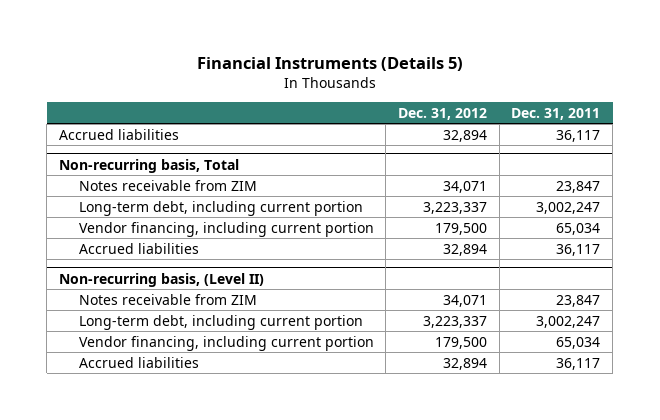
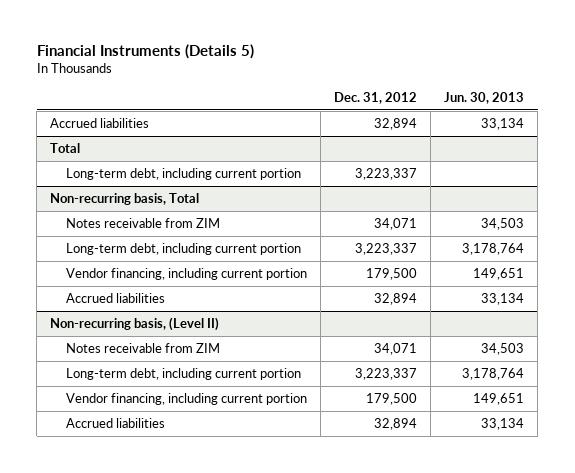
- | Dec. 31, 2012 | Dec. 31, 2011
+ | Dec. 31, 2012 | Jun. 30, 2013
+ Total
+ Long-term debt, including current portion | 3,223,337 |

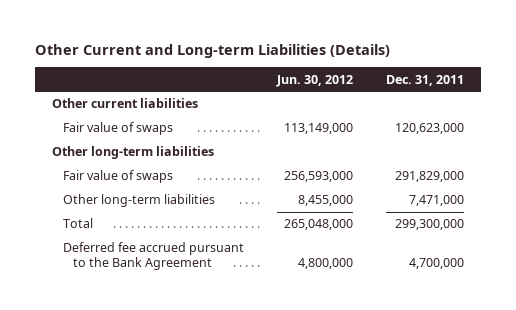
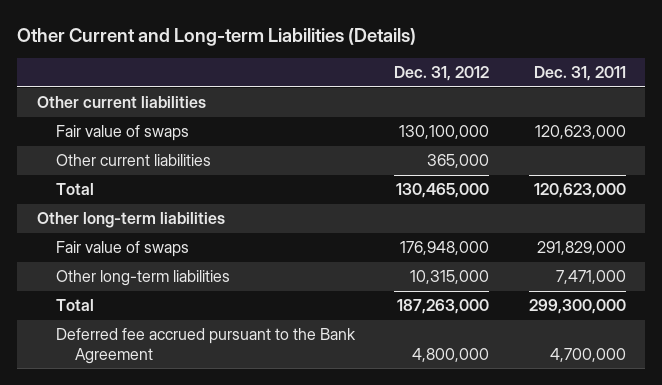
- | Jun. 30, 2012 | Dec. 31, 2011
+ | Dec. 31, 2012 | Dec. 31, 2011
+ Other current liabilities | 365,000 |
+ Total | 130,465,000 | 120,623,000

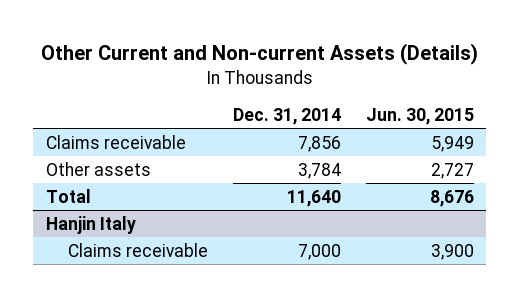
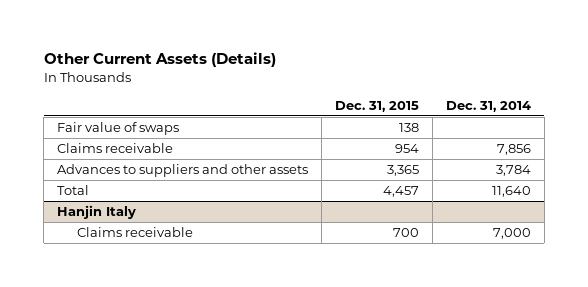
- Other Current and Non-current Assets (Details)
+ Other Current Assets (Details)
- | Dec. 31, 2014 | Jun. 30, 2015
+ | Dec. 31, 2015 | Dec. 31, 2014
+ Fair value of swaps | 138 |
- Other assets | 3,784 | 2,727
+ Advances to suppliers and other assets | 3,365 | 3,784

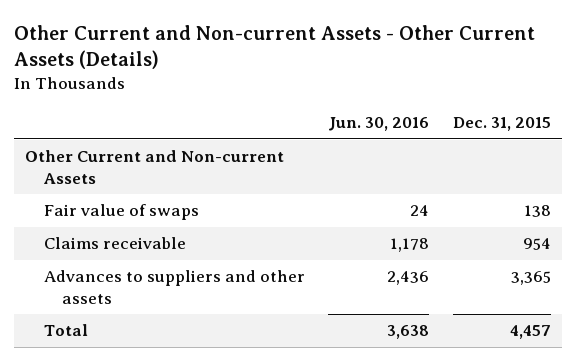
- Other Current Assets (Details)
+ Other Current and Non-current Assets - Other Current Assets (Details)
- | Dec. 31, 2015 | Dec. 31, 2014
+ | Jun. 30, 2016 | Dec. 31, 2015
+ Other Current and Non-current Assets
- Hanjin Italy
- Claims receivable | 700 | 7,000

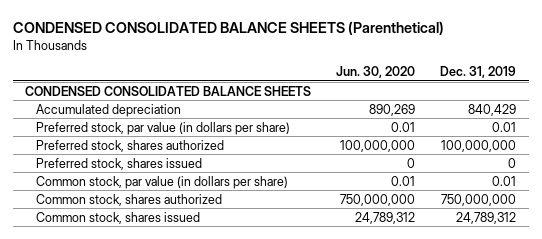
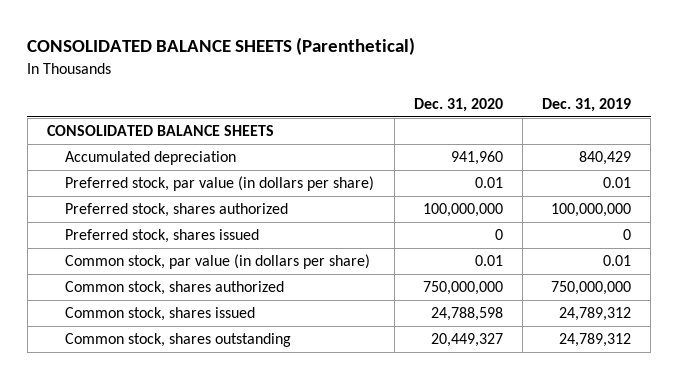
- CONDENSED CONSOLIDATED BALANCE SHEETS (Parenthetical)
+ CONSOLIDATED BALANCE SHEETS (Parenthetical)
- | Jun. 30, 2020 | Dec. 31, 2019
+ | Dec. 31, 2020 | Dec. 31, 2019
- CONDENSED CONSOLIDATED BALANCE SHEETS
+ CONSOLIDATED BALANCE SHEETS
+ Common stock, shares outstanding | 20,449,327 | 24,789,312

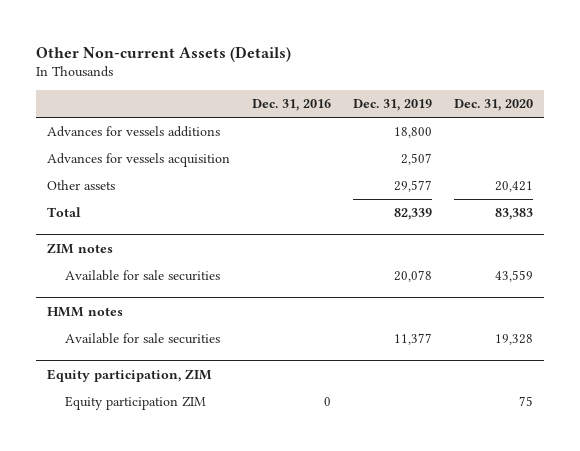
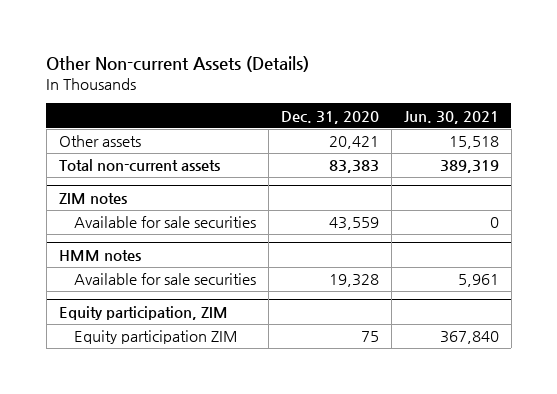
- | Dec. 31, 2016 | Dec. 31, 2019 | Dec. 31, 2020
+ | Dec. 31, 2020 | Jun. 30, 2021
- Advances for vessels additions | | 18,800 |
- Advances for vessels acquisition | | 2,507 |
- Total | | 82,339 | 83,383
+ Total non-current assets | 83,383 | 389,319

